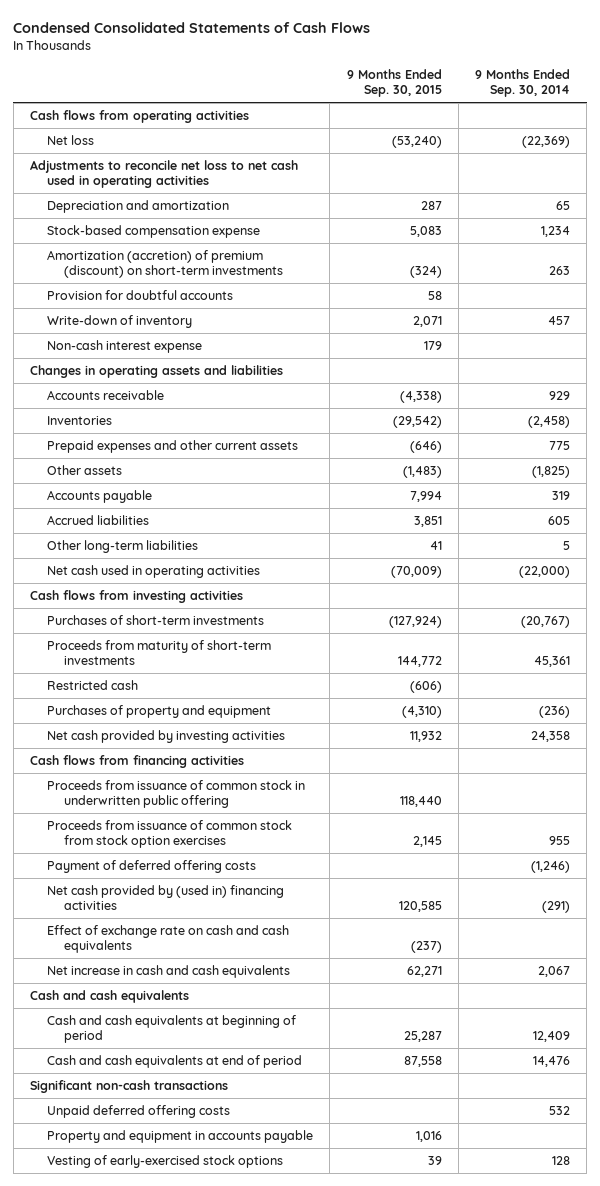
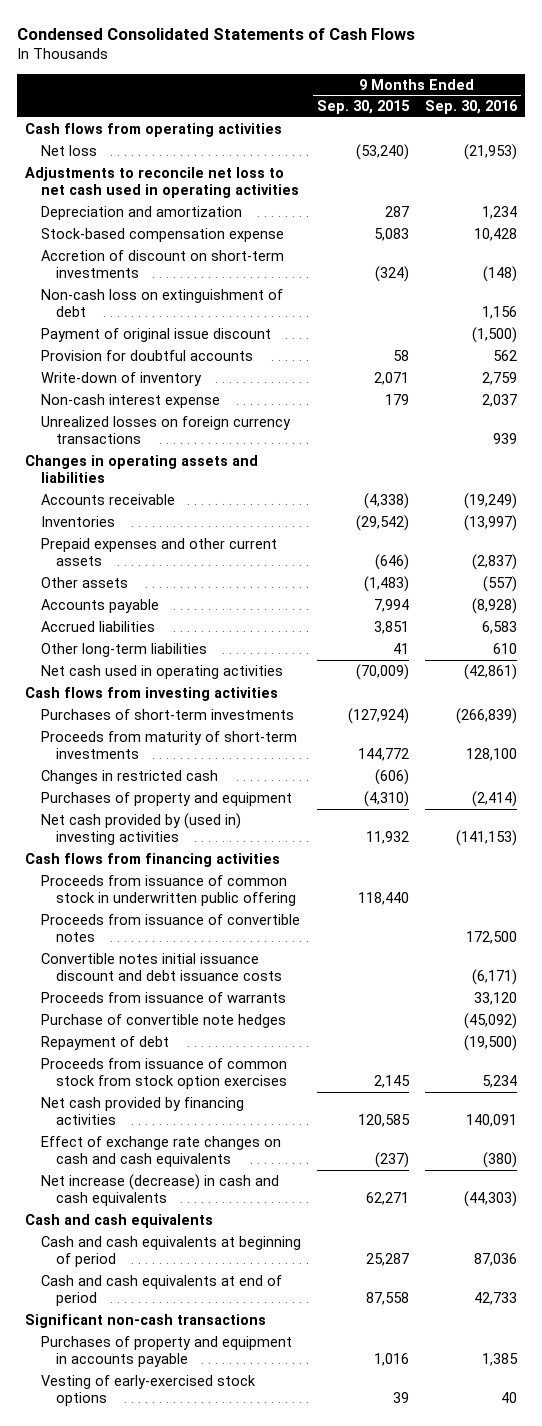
- | 9 Months Ended Sep. 30, 2015 | 9 Months Ended Sep. 30, 2014
+ | 9 Months Ended Sep. 30, 2015 | 9 Months Ended Sep. 30, 2016
- Amortization (accretion) of premium (discount) on short-term investments | (324) | 263
+ Accretion of discount on short-term investments | (324) | (148)
+ Non-cash loss on extinguishment of debt | | 1,156
+ Payment of original issue discount | | (1,500)
+ Unrealized losses on foreign currency transactions | | 939
- Restricted cash | (606) |
+ Changes in restricted cash | (606) |
- Net cash provided by investing activities | 11,932 | 24,358
+ Net cash provided by (used in) investing activities | 11,932 | (141,153)
+ Proceeds from issuance of convertible notes | | 172,500
+ Convertible notes initial issuance discount and debt issuance costs | | (6,171)
+ Proceeds from issuance of warrants | | 33,120
+ Purchase of convertible note hedges | | (45,092)
+ Repayment of debt | | (19,500)
- Payment of deferred offering costs | | (1,246)
- Net cash provided by (used in) financing activities | 120,585 | (291)
- Effect of exchange rate on cash and cash equivalents | (237) |
- Net increase in cash and cash equivalents | 62,271 | 2,067
+ Net cash provided by financing activities | 120,585 | 140,091
+ Effect of exchange rate changes on cash and cash equivalents | (237) | (380)
+ Net increase (decrease) in cash and cash equivalents | 62,271 | (44,303)
- Unpaid deferred offering costs | | 532
- Property and equipment in accounts payable | 1,016 |
+ Purchases of property and equipment in accounts payable | 1,016 | 1,385

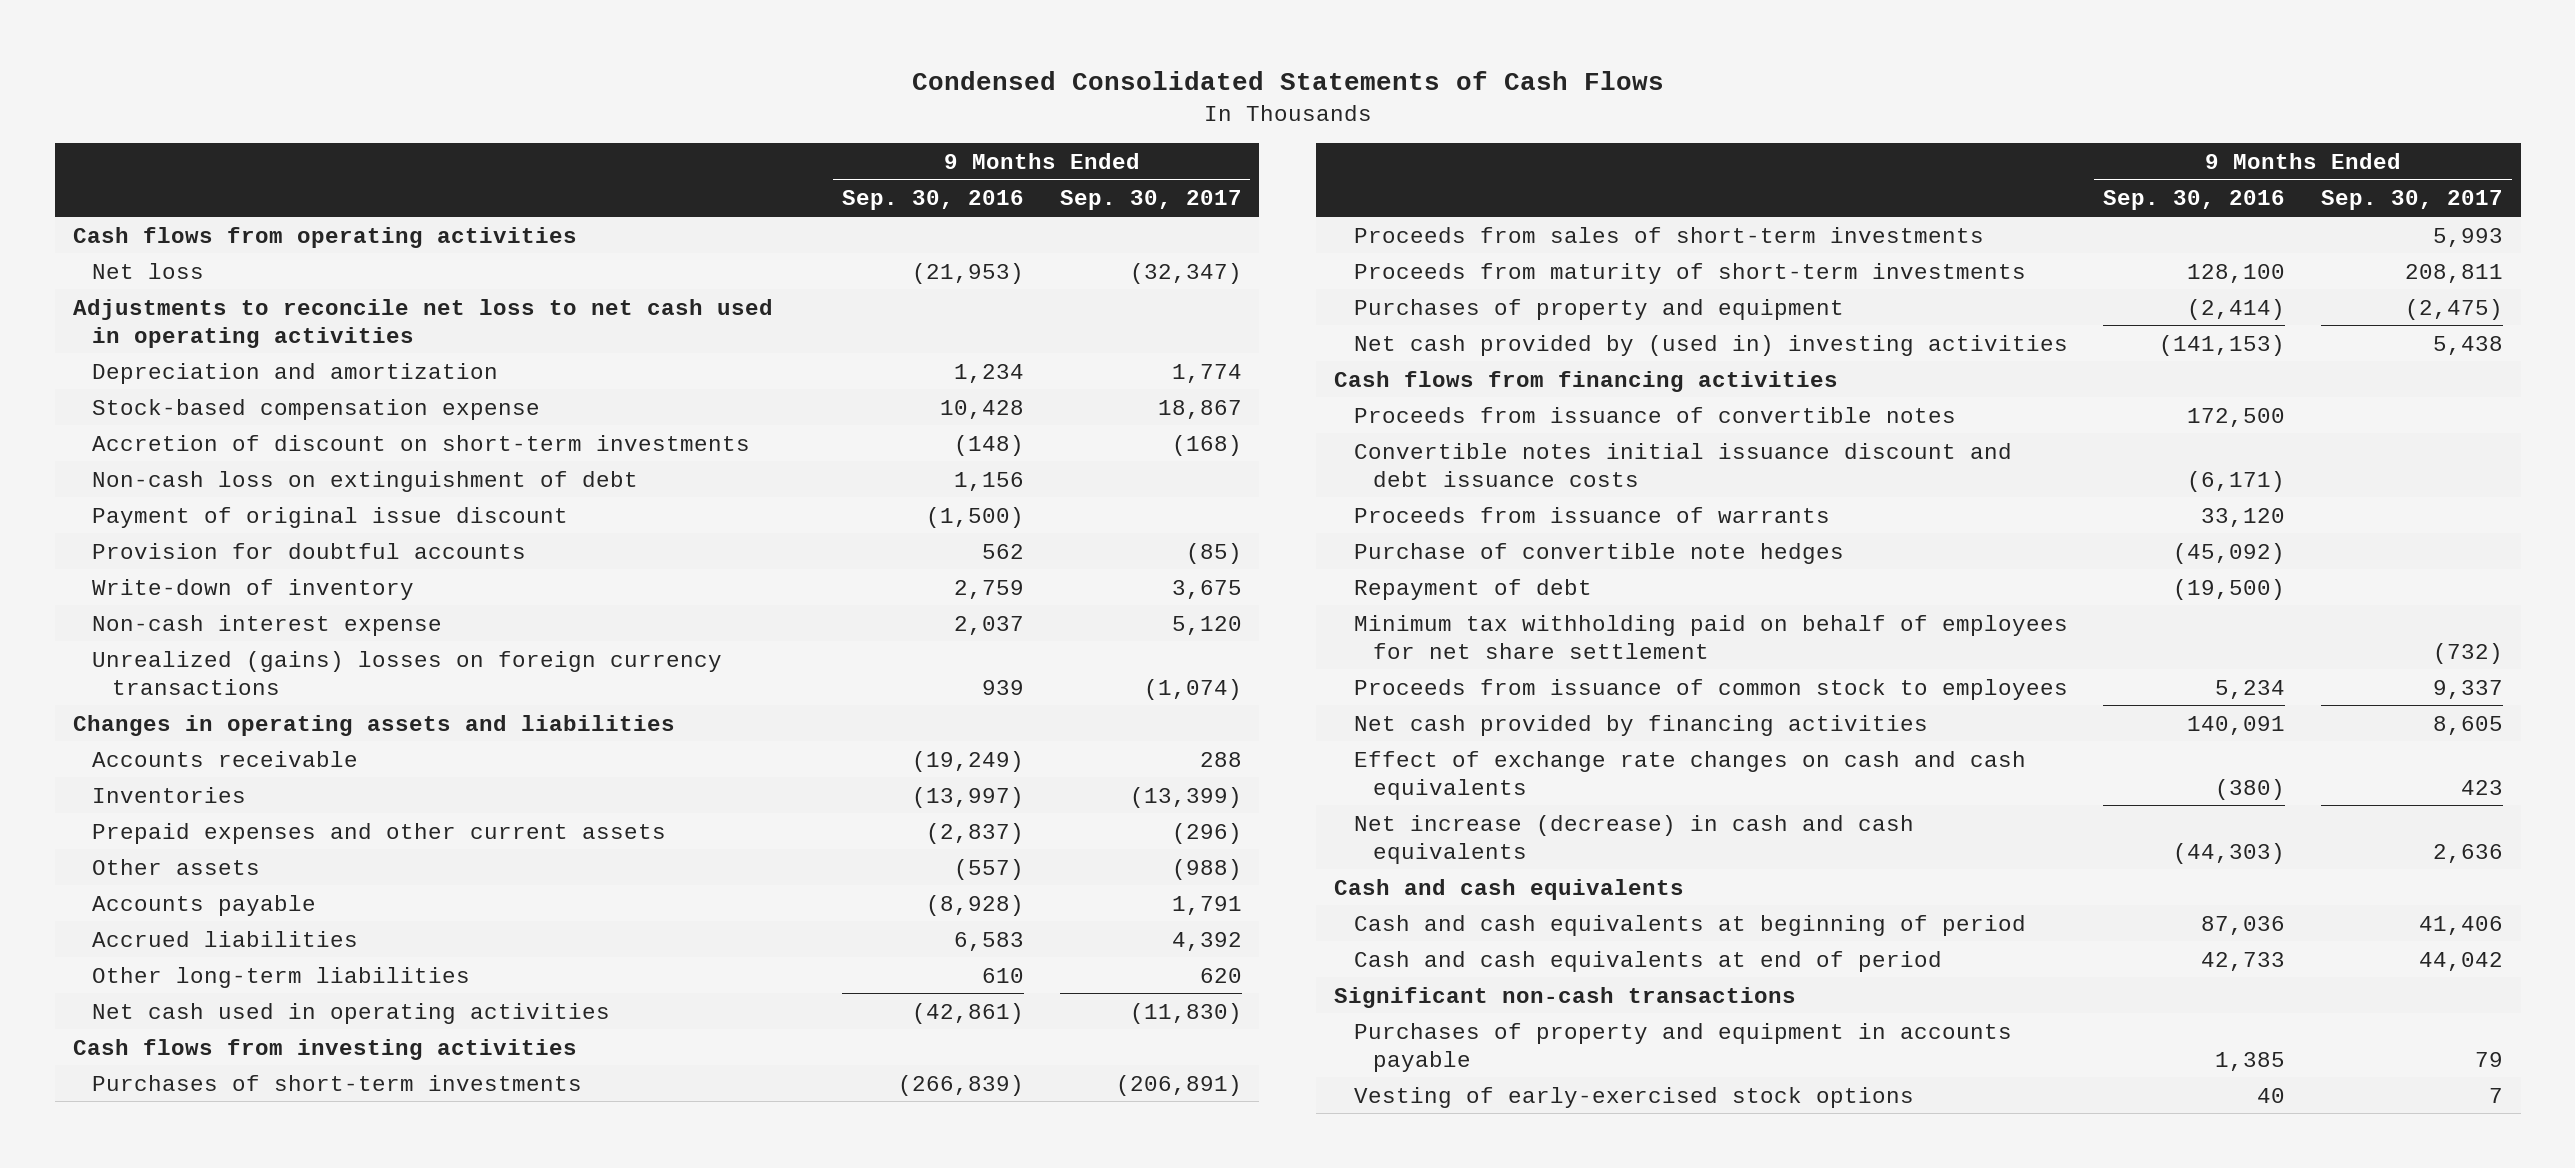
- | 9 Months Ended Sep. 30, 2015 | 9 Months Ended Sep. 30, 2016
+ | 9 Months Ended Sep. 30, 2016 | 9 Months Ended Sep. 30, 2017
- Unrealized losses on foreign currency transactions | | 939
+ Unrealized (gains) losses on foreign currency transactions | 939 | (1,074)
+ Proceeds from sales of short-term investments | | 5,993
- Changes in restricted cash | (606) |
- Proceeds from issuance of common stock in underwritten public offering | 118,440 |
- Proceeds from issuance of common stock from stock option exercises | 2,145 | 5,234
+ Minimum tax withholding paid on behalf of employees for net share settlement | | (732)
+ Proceeds from issuance of common stock to employees | 5,234 | 9,337

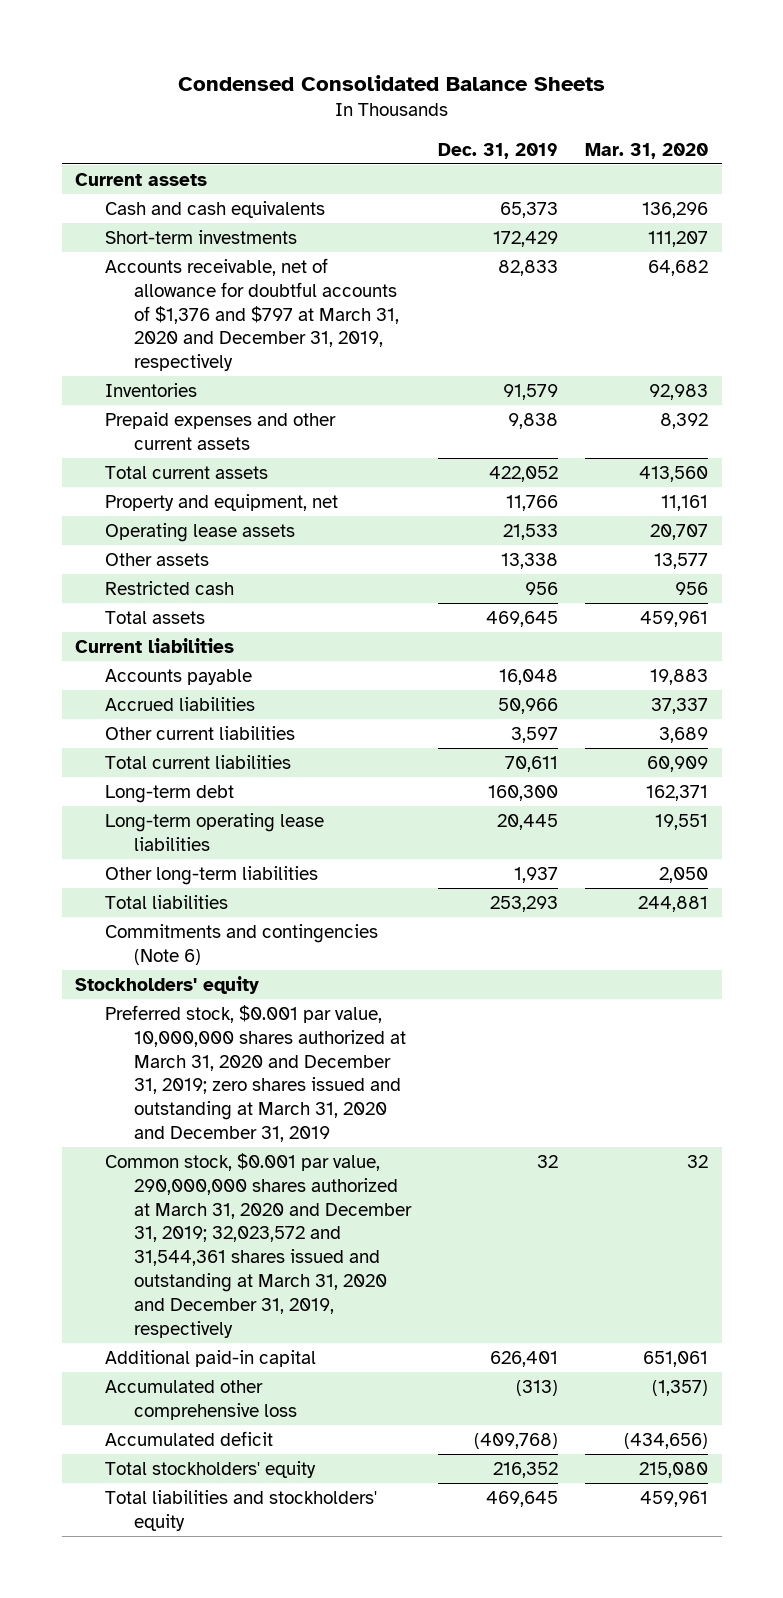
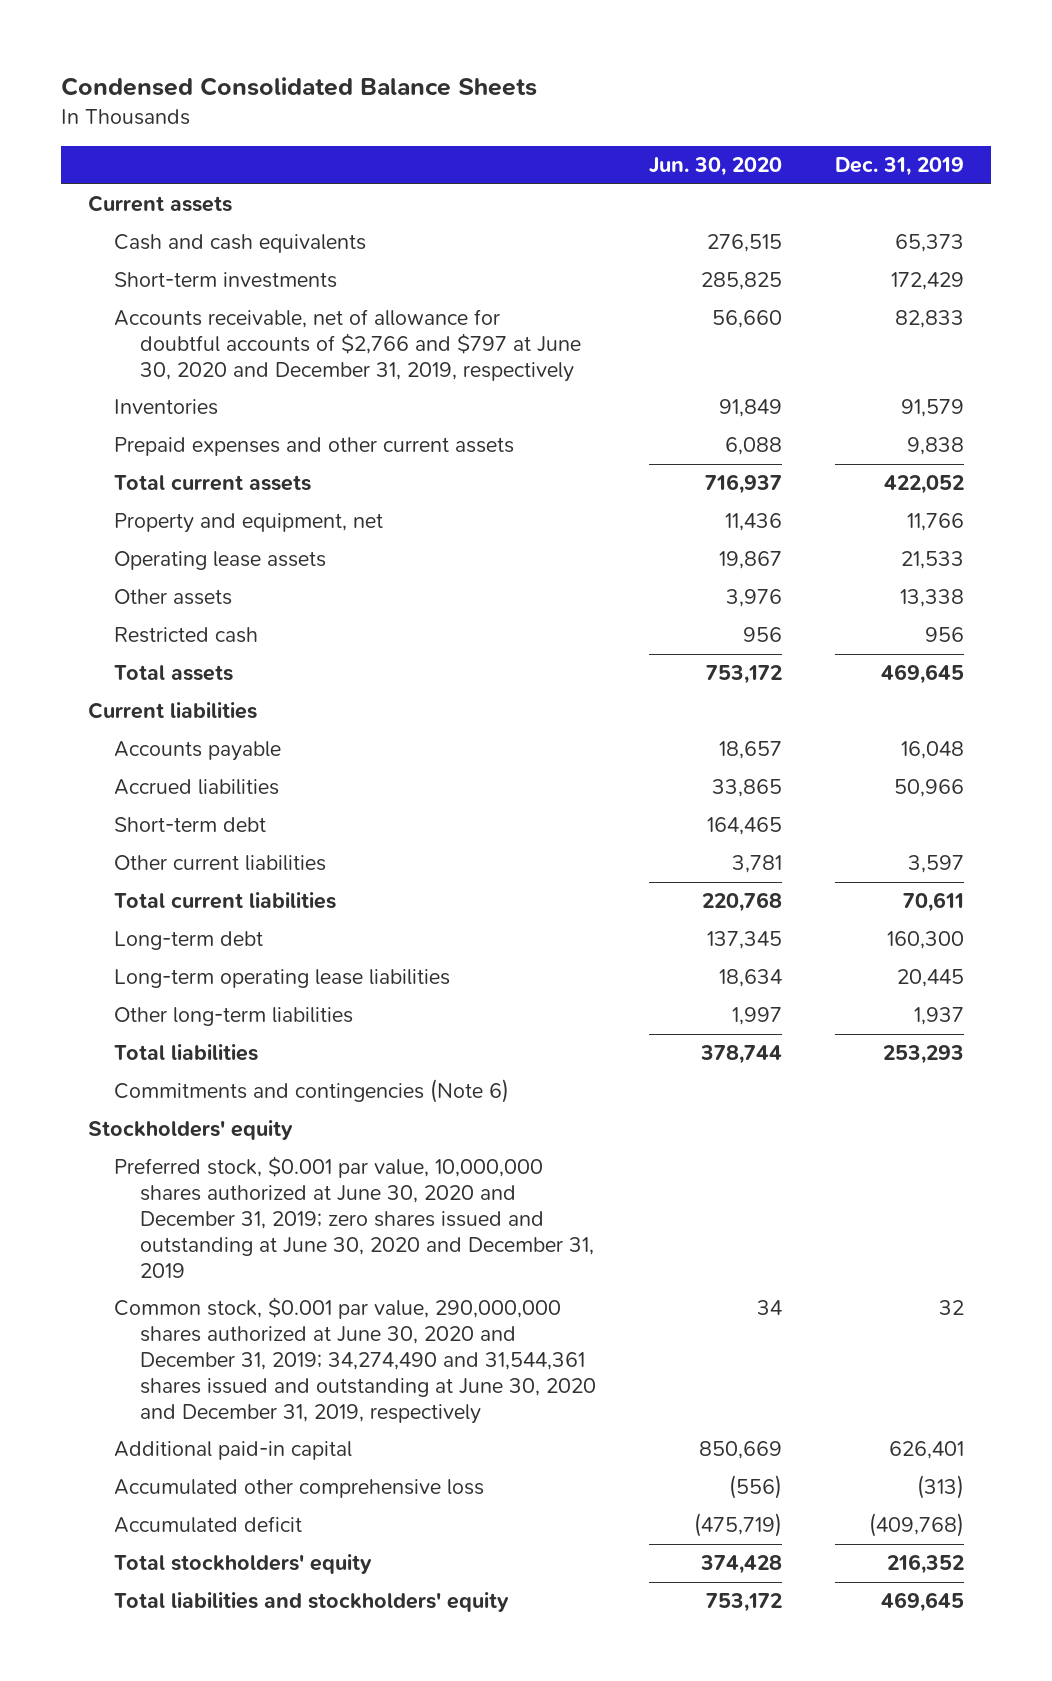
- | Dec. 31, 2019 | Mar. 31, 2020
+ | Jun. 30, 2020 | Dec. 31, 2019
- Accounts receivable, net of allowance for doubtful accounts of $1,376 and $797 at March 31, 2020 and December 31, 2019, respectively | 82,833 | 64,682
+ Accounts receivable, net of allowance for doubtful accounts of $2,766 and $797 at June 30, 2020 and December 31, 2019, respectively | 56,660 | 82,833
+ Short-term debt | 164,465 |
- Preferred stock, $0.001 par value, 10,000,000 shares authorized at March 31, 2020 and December 31, 2019; zero shares issued and outstanding at March 31, 2020 and December 31, 2019
- Common stock, $0.001 par value, 290,000,000 shares authorized at March 31, 2020 and December 31, 2019; 32,023,572 and 31,544,361 shares issued and outstanding at March 31, 2020 and December 31, 2019, respectively | 32 | 32
+ Preferred stock, $0.001 par value, 10,000,000 shares authorized at June 30, 2020 and December 31, 2019; zero shares issued and outstanding at June 30, 2020 and December 31, 2019
+ Common stock, $0.001 par value, 290,000,000 shares authorized at June 30, 2020 and December 31, 2019; 34,274,490 and 31,544,361 shares issued and outstanding at June 30, 2020 and December 31, 2019, respectively | 34 | 32

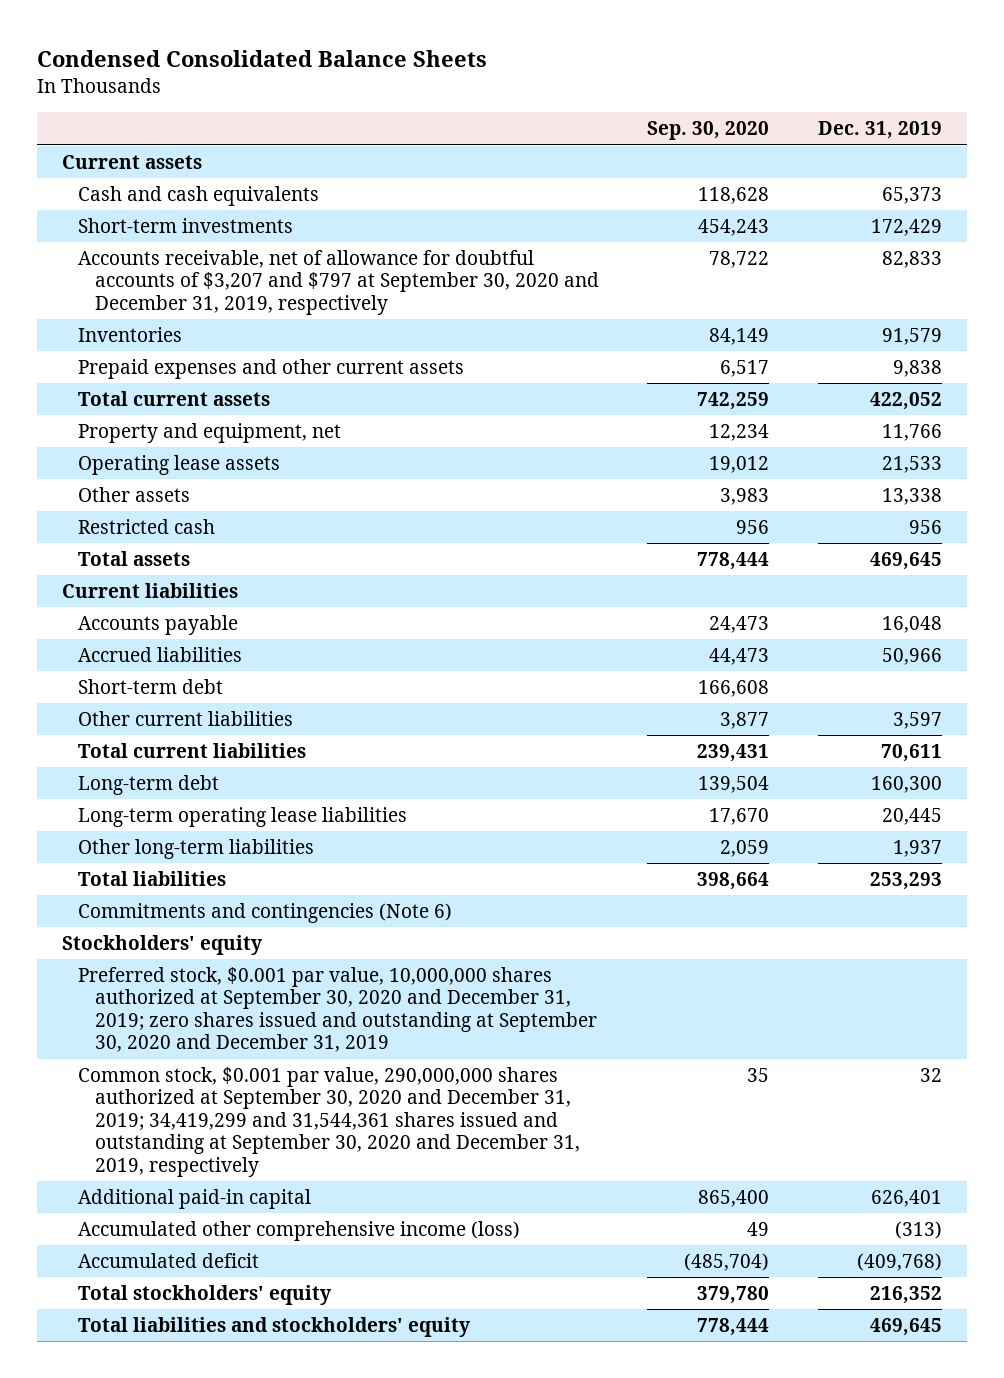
- | Jun. 30, 2020 | Dec. 31, 2019
+ | Sep. 30, 2020 | Dec. 31, 2019
- Accounts receivable, net of allowance for doubtful accounts of $2,766 and $797 at June 30, 2020 and December 31, 2019, respectively | 56,660 | 82,833
+ Accounts receivable, net of allowance for doubtful accounts of $3,207 and $797 at September 30, 2020 and December 31, 2019, respectively | 78,722 | 82,833
- Preferred stock, $0.001 par value, 10,000,000 shares authorized at June 30, 2020 and December 31, 2019; zero shares issued and outstanding at June 30, 2020 and December 31, 2019
- Common stock, $0.001 par value, 290,000,000 shares authorized at June 30, 2020 and December 31, 2019; 34,274,490 and 31,544,361 shares issued and outstanding at June 30, 2020 and December 31, 2019, respectively | 34 | 32
+ Preferred stock, $0.001 par value, 10,000,000 shares authorized at September 30, 2020 and December 31, 2019; zero shares issued and outstanding at September 30, 2020 and December 31, 2019
+ Common stock, $0.001 par value, 290,000,000 shares authorized at September 30, 2020 and December 31, 2019; 34,419,299 and 31,544,361 shares issued and outstanding at September 30, 2020 and December 31, 2019, respectively | 35 | 32
- Accumulated other comprehensive loss | (556) | (313)
+ Accumulated other comprehensive income (loss) | 49 | (313)

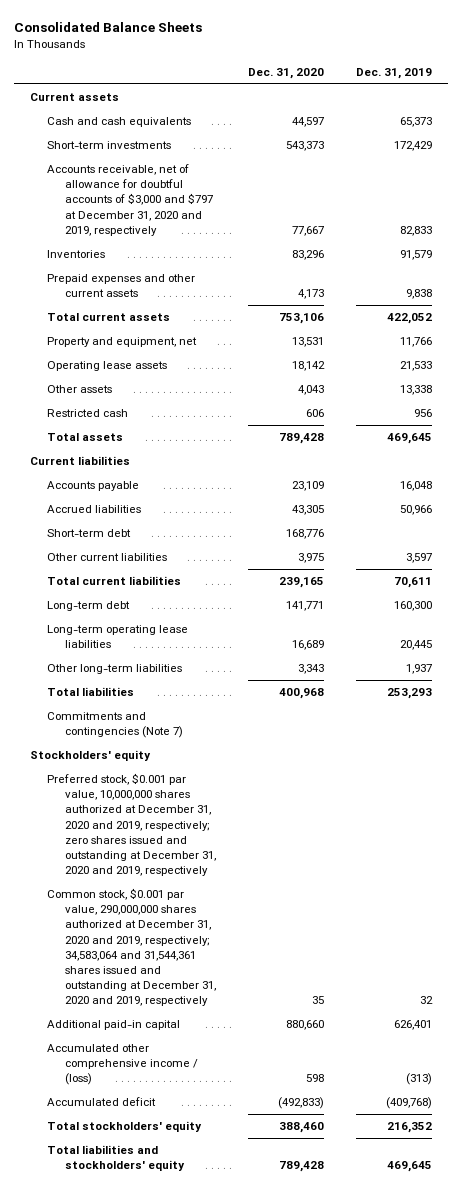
- Condensed Consolidated Balance Sheets
+ Consolidated Balance Sheets
- | Sep. 30, 2020 | Dec. 31, 2019
+ | Dec. 31, 2020 | Dec. 31, 2019
- Accounts receivable, net of allowance for doubtful accounts of $3,207 and $797 at September 30, 2020 and December 31, 2019, respectively | 78,722 | 82,833
+ Accounts receivable, net of allowance for doubtful accounts of $3,000 and $797 at December 31, 2020 and 2019, respectively | 77,667 | 82,833
- Commitments and contingencies (Note 6)
+ Commitments and contingencies (Note 7)
- Preferred stock, $0.001 par value, 10,000,000 shares authorized at September 30, 2020 and December 31, 2019; zero shares issued and outstanding at September 30, 2020 and December 31, 2019
- Common stock, $0.001 par value, 290,000,000 shares authorized at September 30, 2020 and December 31, 2019; 34,419,299 and 31,544,361 shares issued and outstanding at September 30, 2020 and December 31, 2019, respectively | 35 | 32
+ Preferred stock, $0.001 par value, 10,000,000 shares authorized at December 31, 2020 and 2019, respectively; zero shares issued and outstanding at December 31, 2020 and 2019, respectively
+ Common stock, $0.001 par value, 290,000,000 shares authorized at December 31, 2020 and 2019, respectively; 34,583,064 and 31,544,361 shares issued and outstanding at December 31, 2020 and 2019, respectively | 35 | 32
- Accumulated other comprehensive income (loss) | 49 | (313)
+ Accumulated other comprehensive income / (loss) | 598 | (313)

